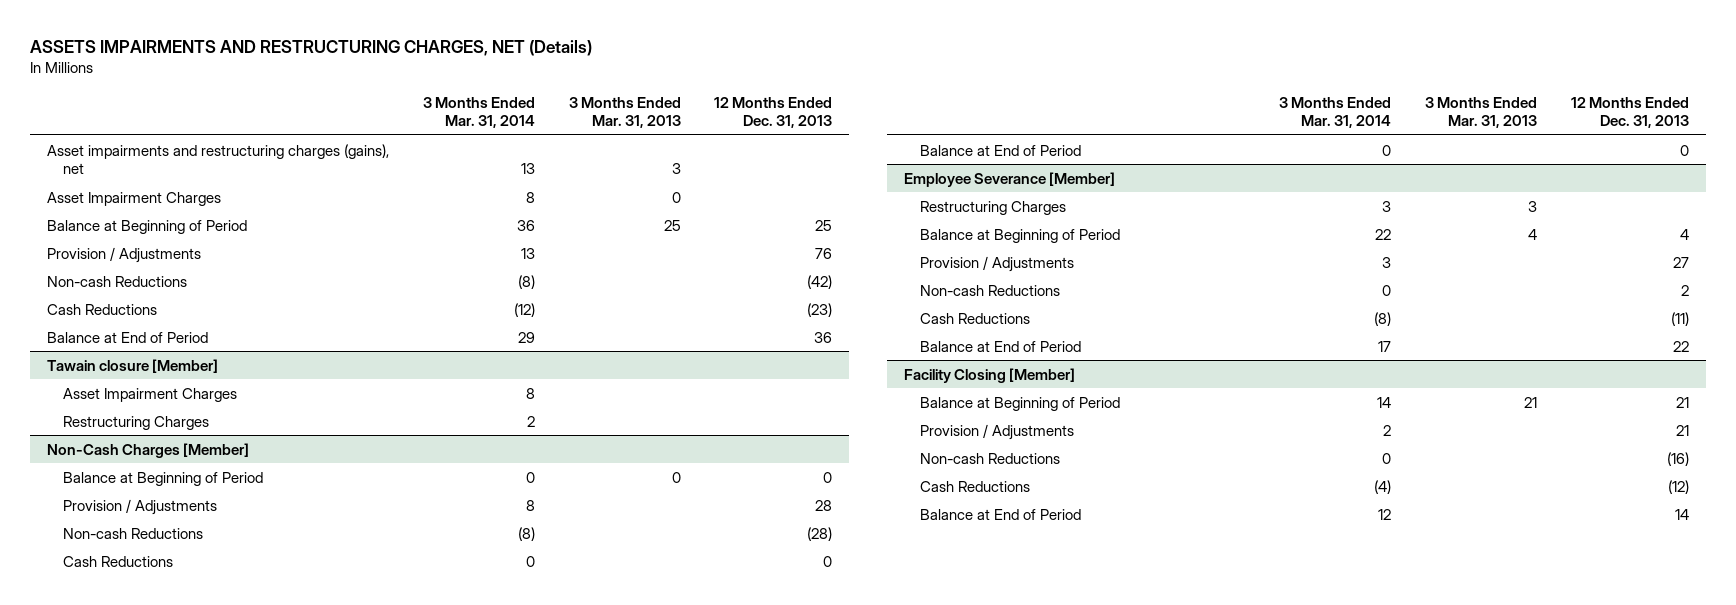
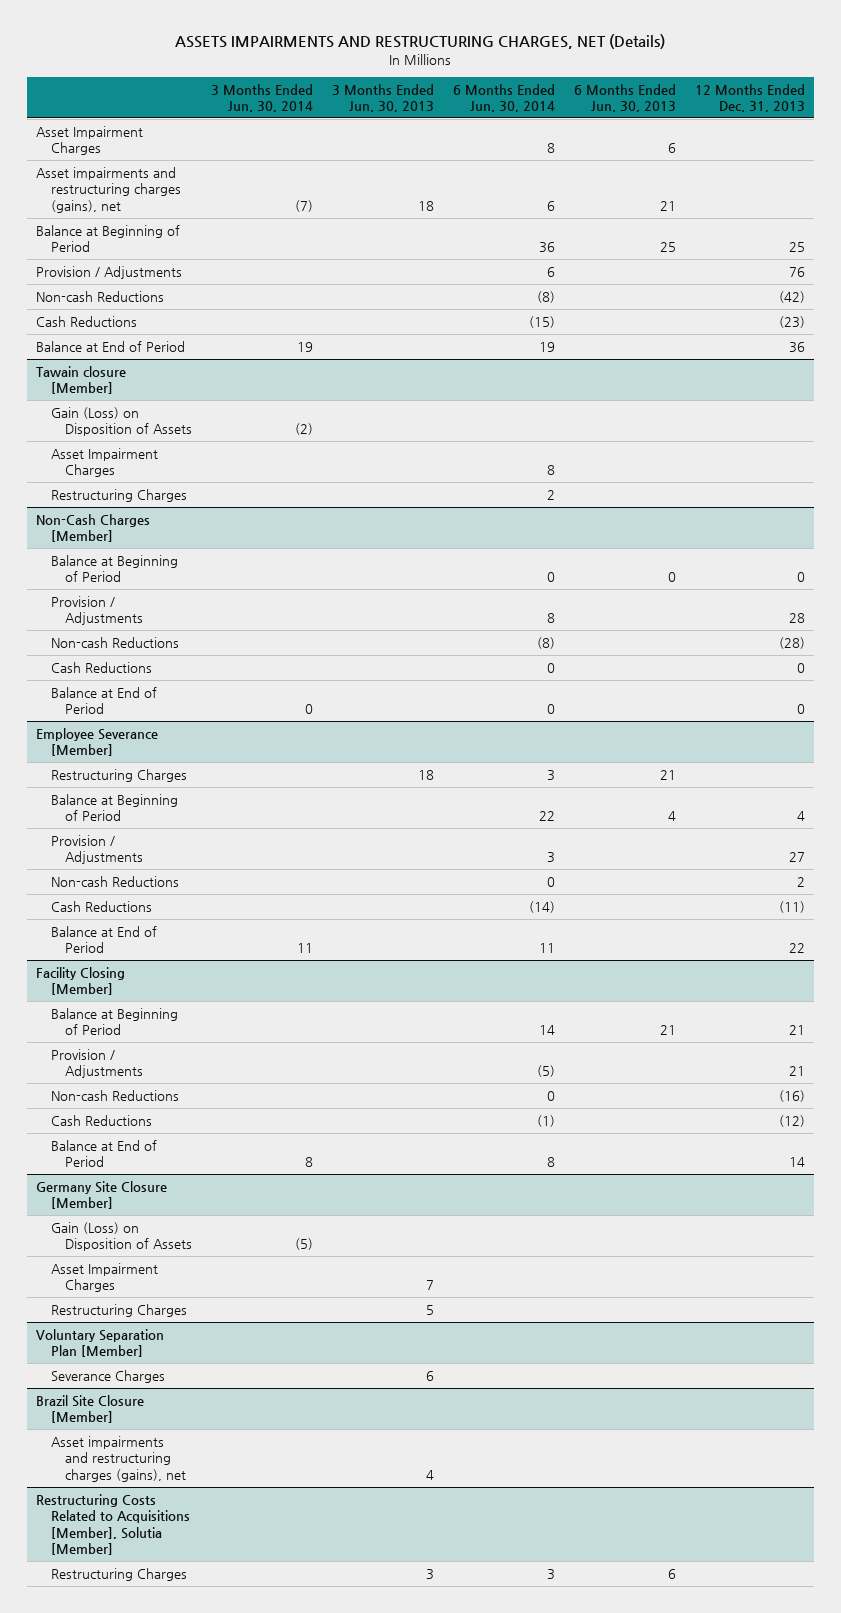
- | 3 Months Ended Mar. 31, 2014 | 3 Months Ended Mar. 31, 2013 | 12 Months Ended Dec. 31, 2013
+ | 3 Months Ended Jun. 30, 2014 | 3 Months Ended Jun. 30, 2013 | 6 Months Ended Jun. 30, 2014 | 6 Months Ended Jun. 30, 2013 | 12 Months Ended Dec. 31, 2013
moved down: Asset impairments and restructuring charges (gains), net | (7) | 18 | 6 | 21 |
@ Tawain closure [Member]
+ Gain (Loss) on Disposition of Assets | (2) | | | |
+ Germany Site Closure [Member]
+ Gain (Loss) on Disposition of Assets | (5) | | | |
+ Asset Impairment Charges | | 7 | | |
+ Restructuring Charges | | 5 | | |
+ Voluntary Separation Plan [Member]
+ Severance Charges | | 6 | | |
+ Brazil Site Closure [Member]
+ Asset impairments and restructuring charges (gains), net | | 4 | | |
+ Restructuring Costs Related to Acquisitions [Member], Solutia [Member]
+ Restructuring Charges | | 3 | 3 | 6 |

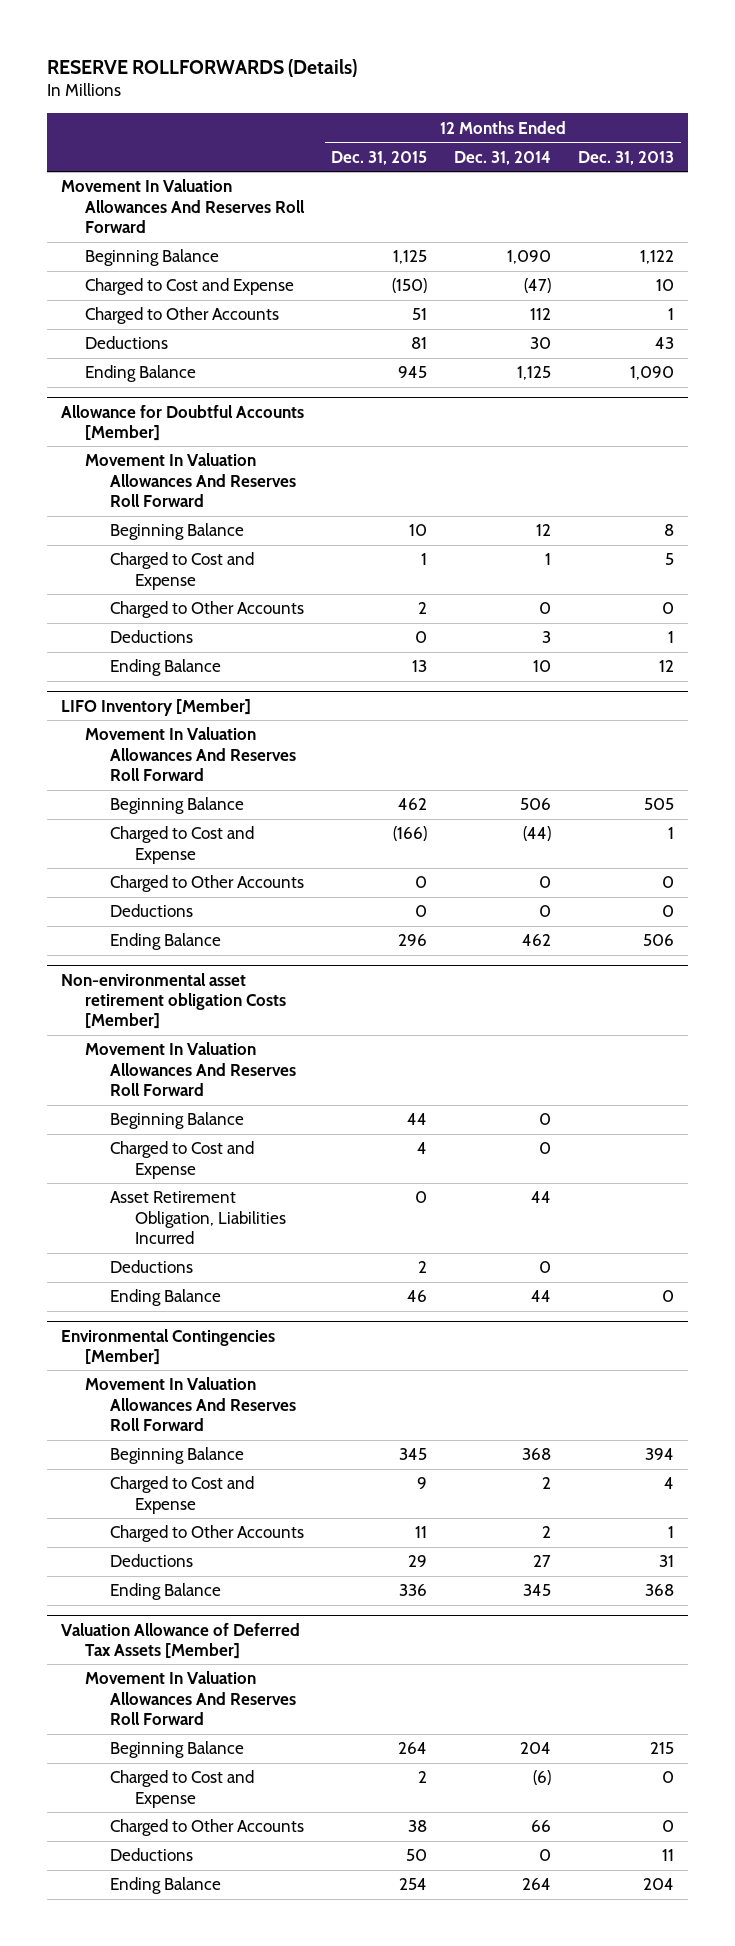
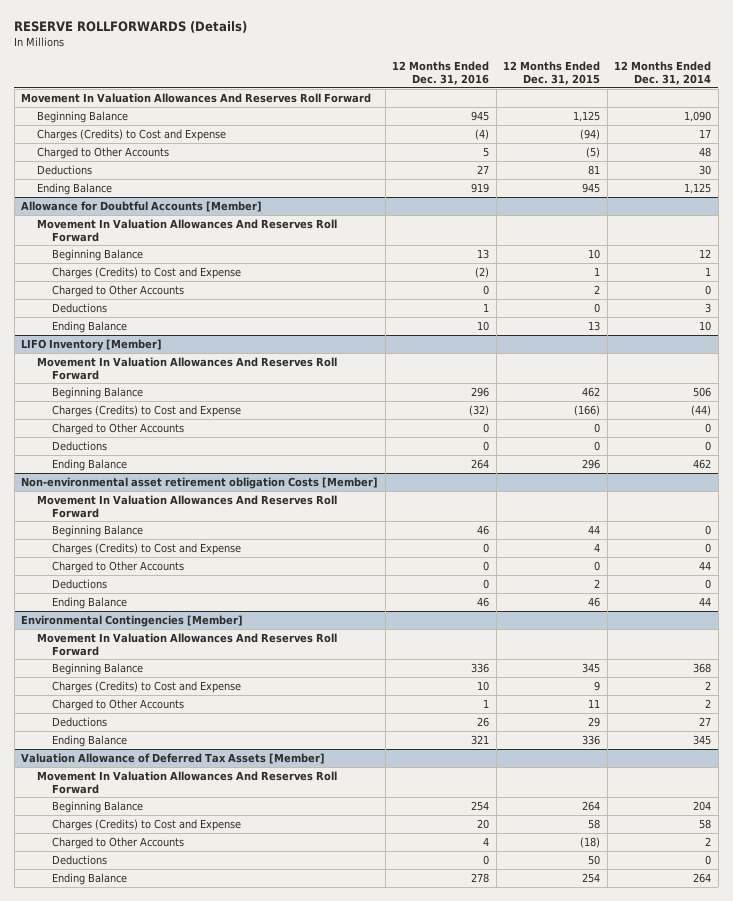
- | 12 Months Ended Dec. 31, 2015 | 12 Months Ended Dec. 31, 2014 | 12 Months Ended Dec. 31, 2013
+ | 12 Months Ended Dec. 31, 2016 | 12 Months Ended Dec. 31, 2015 | 12 Months Ended Dec. 31, 2014
- Charged to Cost and Expense | (150) | (47) | 10
- Charged to Other Accounts | 51 | 112 | 1
+ Charges (Credits) to Cost and Expense | (4) | (94) | 17
+ Charged to Other Accounts | 5 | (5) | 48
@ Allowance for Doubtful Accounts [Member]
- Charged to Cost and Expense | 1 | 1 | 5
+ Charges (Credits) to Cost and Expense | (2) | 1 | 1
@ LIFO Inventory [Member]
- Charged to Cost and Expense | (166) | (44) | 1
+ Charges (Credits) to Cost and Expense | (32) | (166) | (44)
@ Non-environmental asset retirement obligation Costs [Member]
- Charged to Cost and Expense | 4 | 0 |
- Asset Retirement Obligation, Liabilities Incurred | 0 | 44 |
+ Charges (Credits) to Cost and Expense | 0 | 4 | 0
+ Charged to Other Accounts | 0 | 0 | 44
@ Environmental Contingencies [Member]
- Charged to Cost and Expense | 9 | 2 | 4
+ Charges (Credits) to Cost and Expense | 10 | 9 | 2
@ Valuation Allowance of Deferred Tax Assets [Member]
- Charged to Cost and Expense | 2 | (6) | 0
- Charged to Other Accounts | 38 | 66 | 0
+ Charges (Credits) to Cost and Expense | 20 | 58 | 58
+ Charged to Other Accounts | 4 | (18) | 2

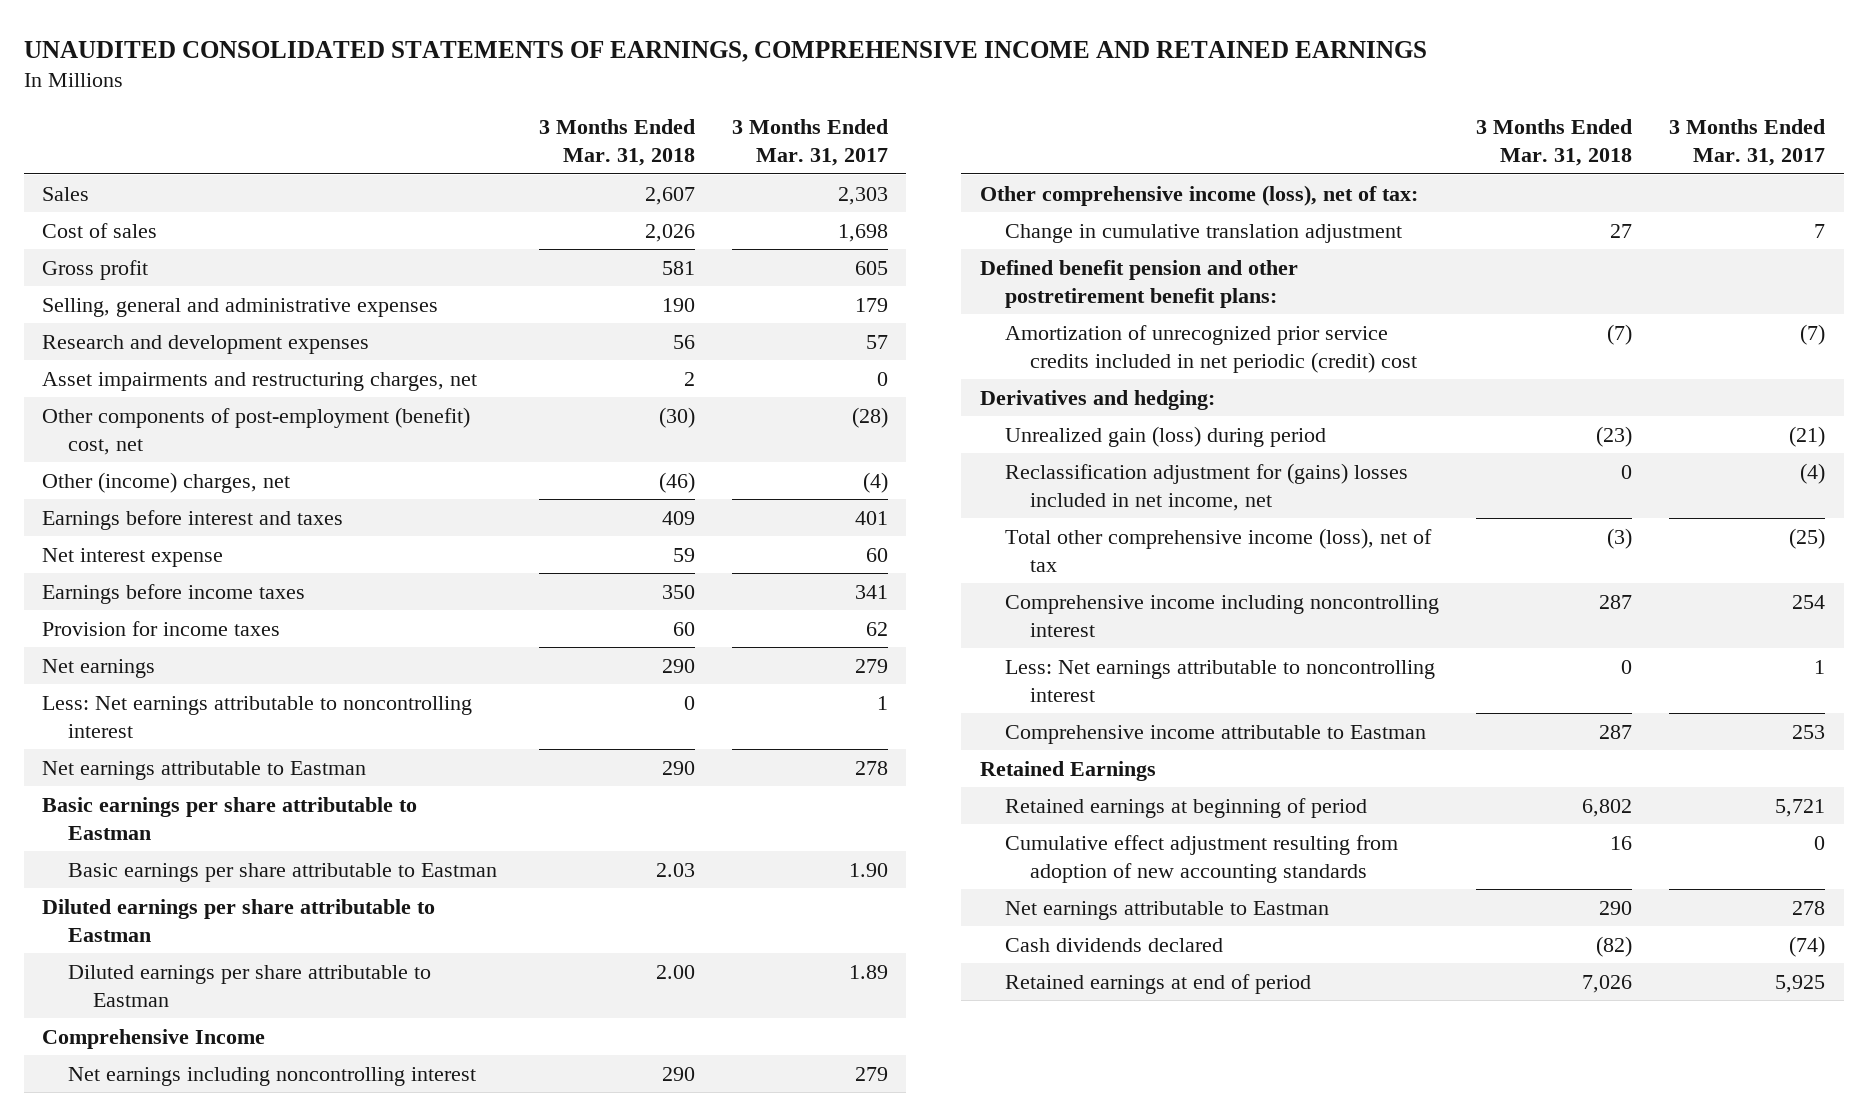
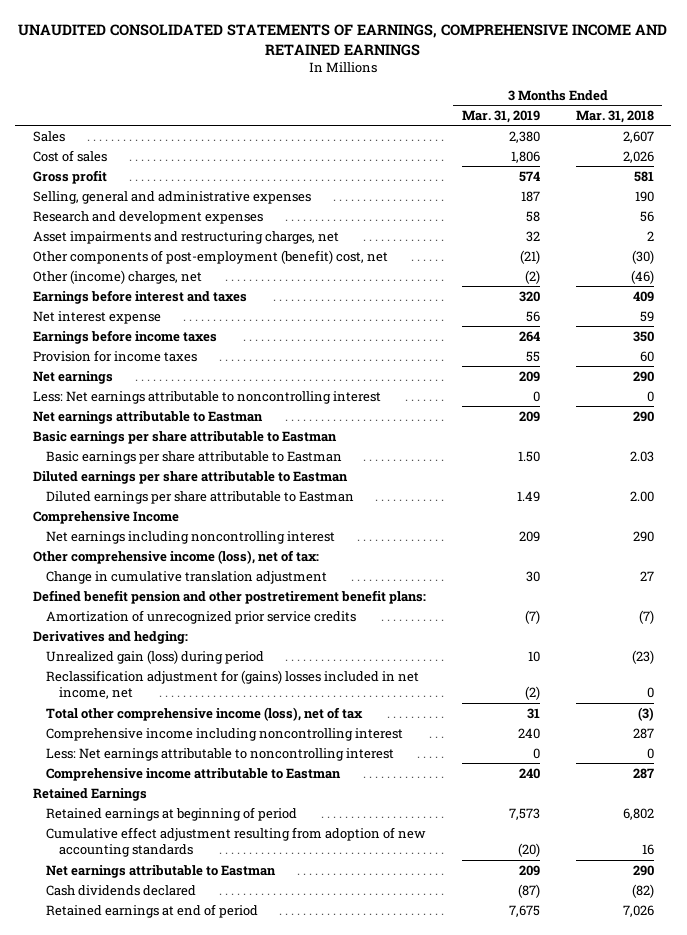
- | 3 Months Ended Mar. 31, 2018 | 3 Months Ended Mar. 31, 2017
+ | 3 Months Ended Mar. 31, 2019 | 3 Months Ended Mar. 31, 2018
- Amortization of unrecognized prior service credits included in net periodic (credit) cost | (7) | (7)
+ Amortization of unrecognized prior service credits | (7) | (7)

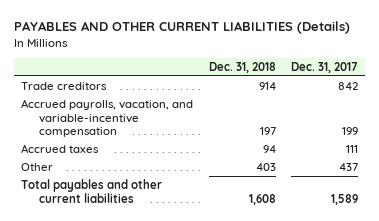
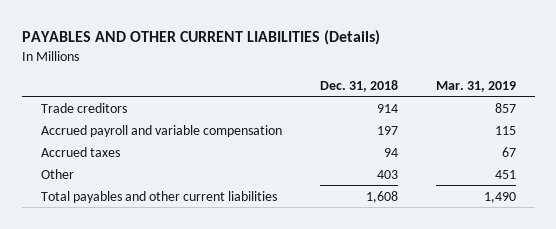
- | Dec. 31, 2018 | Dec. 31, 2017
+ | Dec. 31, 2018 | Mar. 31, 2019
- Accrued payrolls, vacation, and variable-incentive compensation | 197 | 199
+ Accrued payroll and variable compensation | 197 | 115

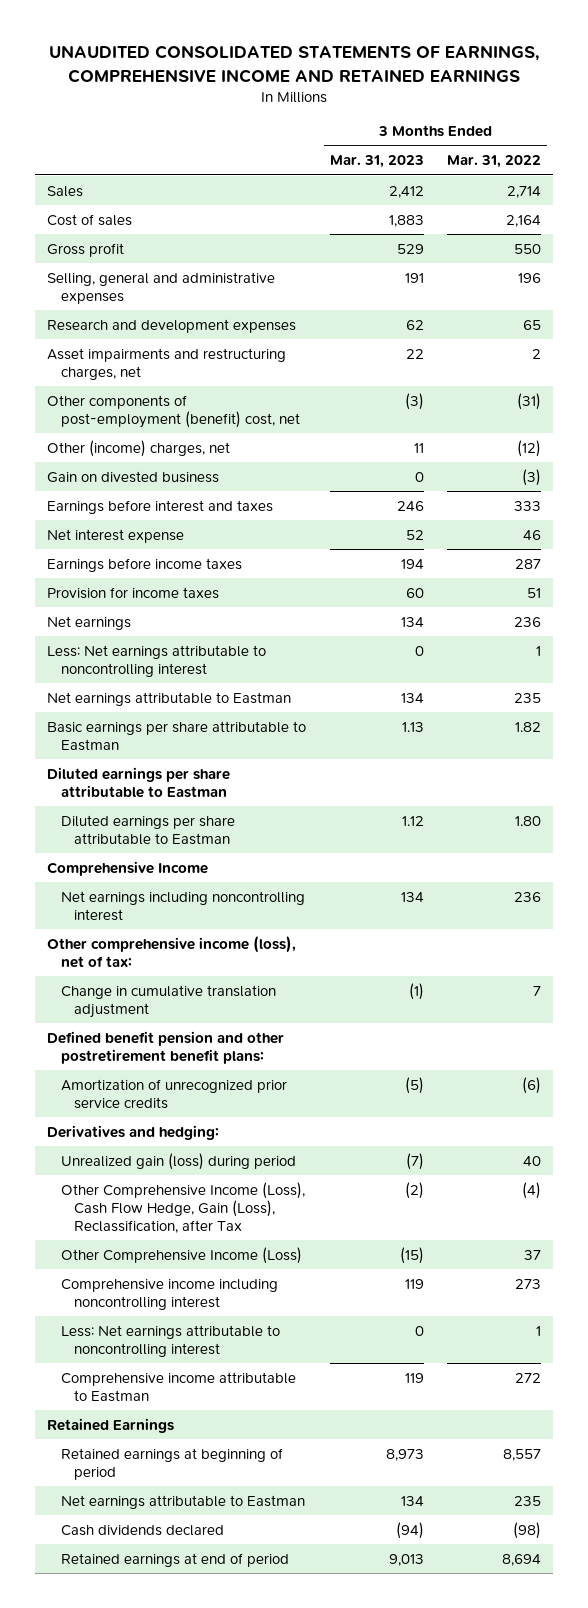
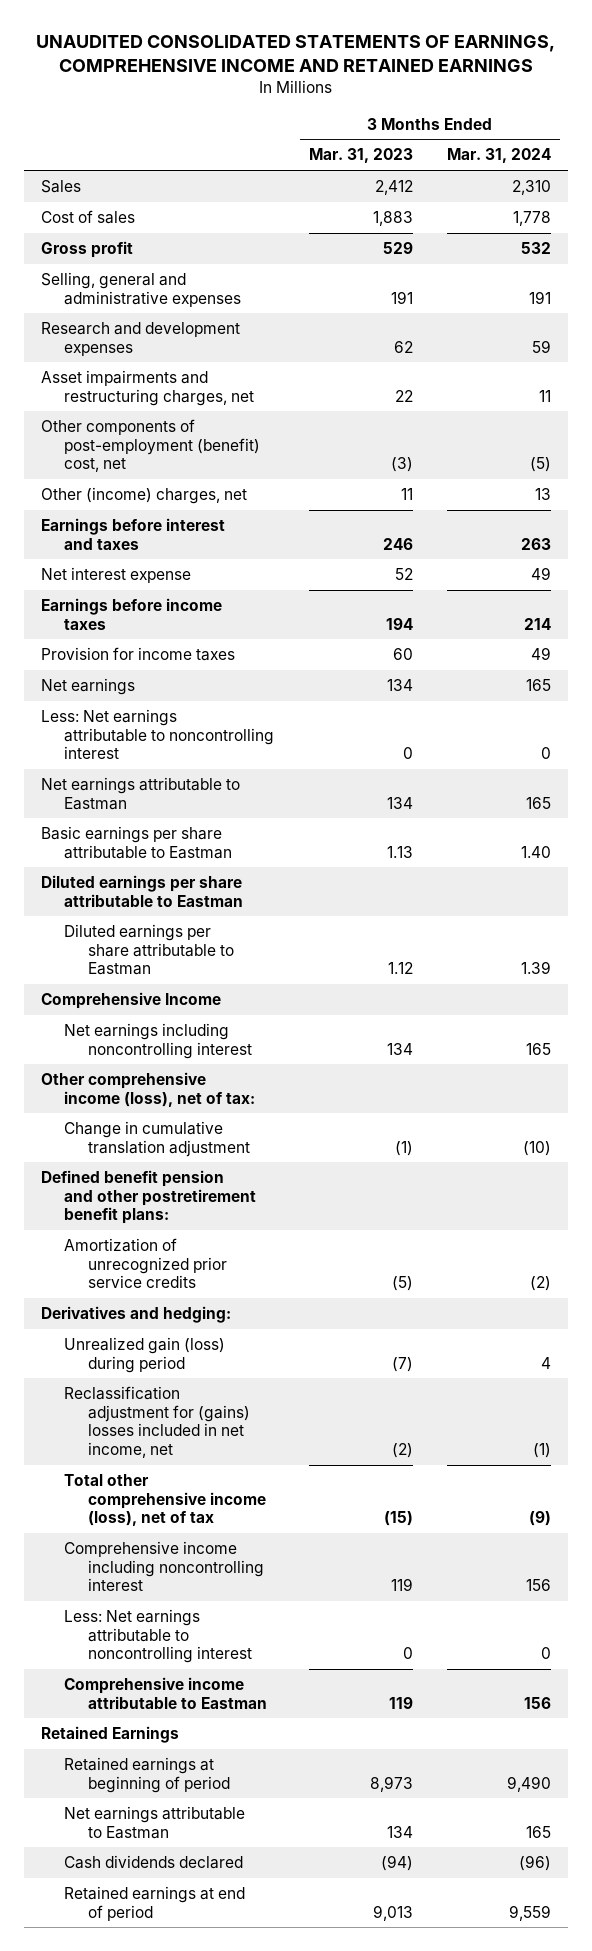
- | 3 Months Ended Mar. 31, 2023 | 3 Months Ended Mar. 31, 2022
+ | 3 Months Ended Mar. 31, 2023 | 3 Months Ended Mar. 31, 2024
- Gain on divested business | 0 | (3)
- Other Comprehensive Income (Loss), Cash Flow Hedge, Gain (Loss), Reclassification, after Tax | (2) | (4)
- Other Comprehensive Income (Loss) | (15) | 37
+ Reclassification adjustment for (gains) losses included in net income, net | (2) | (1)
+ Total other comprehensive income (loss), net of tax | (15) | (9)

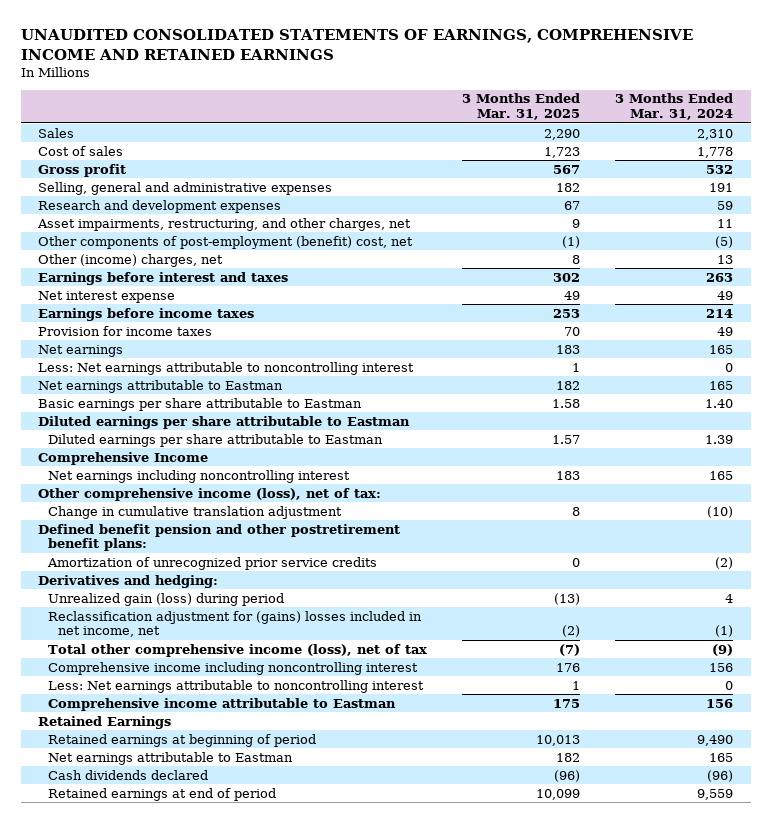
- | 3 Months Ended Mar. 31, 2023 | 3 Months Ended Mar. 31, 2024
+ | 3 Months Ended Mar. 31, 2025 | 3 Months Ended Mar. 31, 2024
- Asset impairments and restructuring charges, net | 22 | 11
+ Asset impairments, restructuring, and other charges, net | 9 | 11

